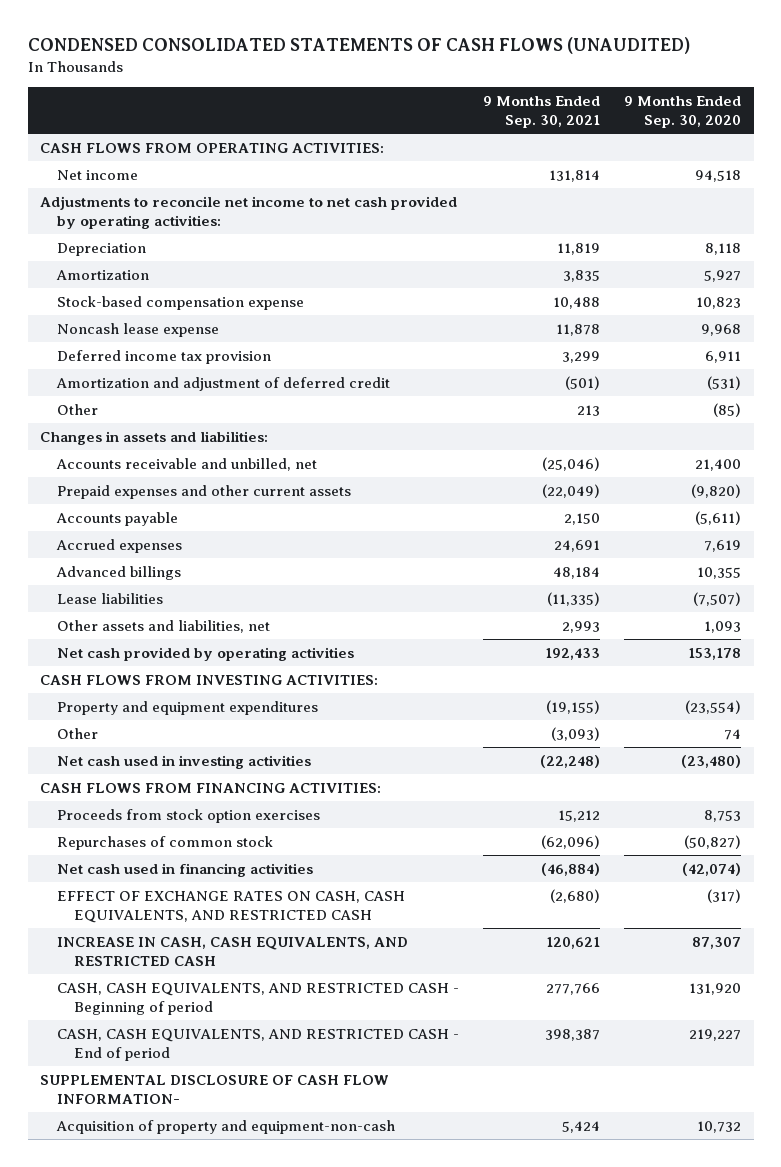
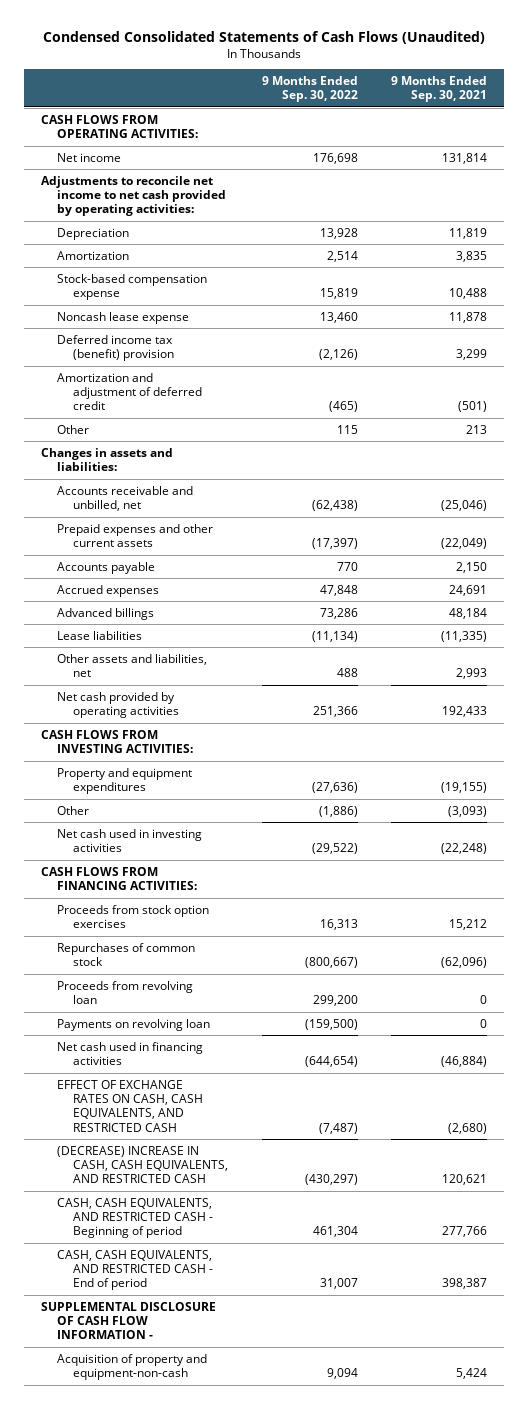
- CONDENSED CONSOLIDATED STATEMENTS OF CASH FLOWS (UNAUDITED)
+ Condensed Consolidated Statements of Cash Flows (Unaudited)
- | 9 Months Ended Sep. 30, 2021 | 9 Months Ended Sep. 30, 2020
+ | 9 Months Ended Sep. 30, 2022 | 9 Months Ended Sep. 30, 2021
- Deferred income tax provision | 3,299 | 6,911
+ Deferred income tax (benefit) provision | (2,126) | 3,299
+ Proceeds from revolving loan | 299,200 | 0
+ Payments on revolving loan | (159,500) | 0
- INCREASE IN CASH, CASH EQUIVALENTS, AND RESTRICTED CASH | 120,621 | 87,307
+ (DECREASE) INCREASE IN CASH, CASH EQUIVALENTS, AND RESTRICTED CASH | (430,297) | 120,621
- SUPPLEMENTAL DISCLOSURE OF CASH FLOW INFORMATION-
+ SUPPLEMENTAL DISCLOSURE OF CASH FLOW INFORMATION -

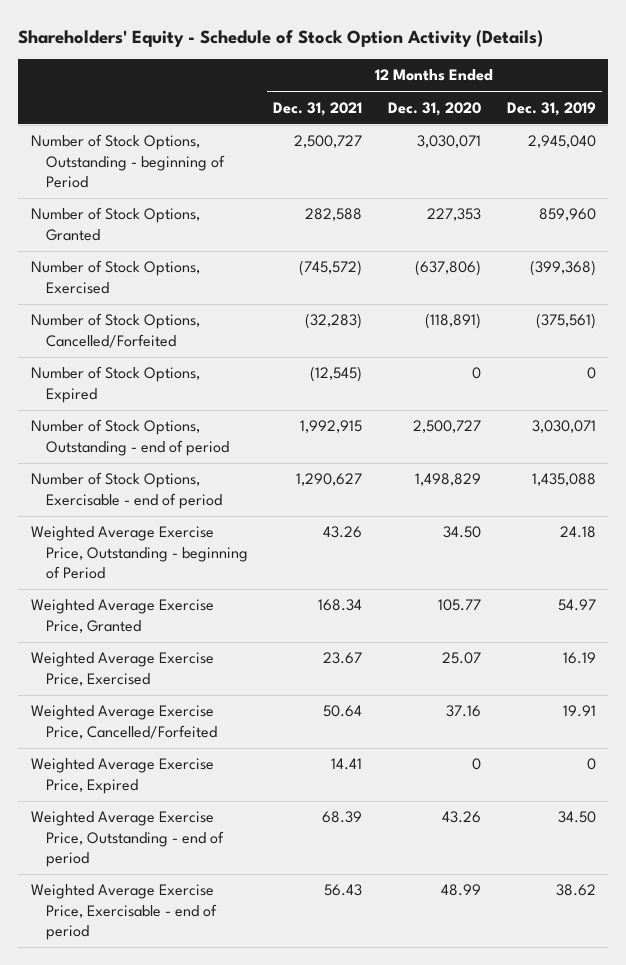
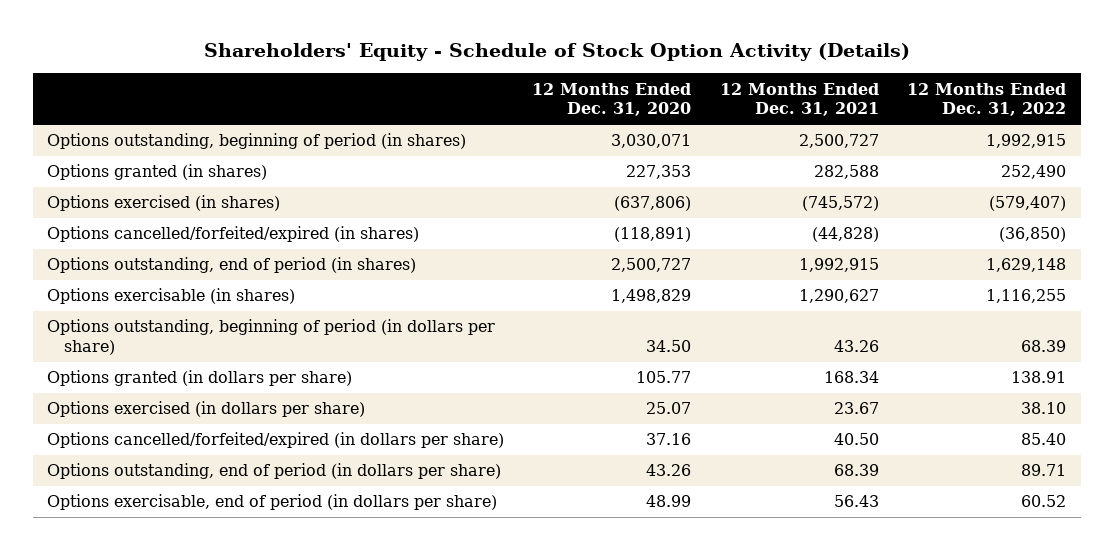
- | 12 Months Ended Dec. 31, 2021 | 12 Months Ended Dec. 31, 2020 | 12 Months Ended Dec. 31, 2019
+ | 12 Months Ended Dec. 31, 2020 | 12 Months Ended Dec. 31, 2021 | 12 Months Ended Dec. 31, 2022
- Number of Stock Options, Outstanding - beginning of Period | 2,500,727 | 3,030,071 | 2,945,040
- Number of Stock Options, Granted | 282,588 | 227,353 | 859,960
- Number of Stock Options, Exercised | (745,572) | (637,806) | (399,368)
- Number of Stock Options, Cancelled/Forfeited | (32,283) | (118,891) | (375,561)
- Number of Stock Options, Expired | (12,545) | 0 | 0
- Number of Stock Options, Outstanding - end of period | 1,992,915 | 2,500,727 | 3,030,071
- Number of Stock Options, Exercisable - end of period | 1,290,627 | 1,498,829 | 1,435,088
- Weighted Average Exercise Price, Outstanding - beginning of Period | 43.26 | 34.50 | 24.18
- Weighted Average Exercise Price, Granted | 168.34 | 105.77 | 54.97
- Weighted Average Exercise Price, Exercised | 23.67 | 25.07 | 16.19
- Weighted Average Exercise Price, Cancelled/Forfeited | 50.64 | 37.16 | 19.91
- Weighted Average Exercise Price, Expired | 14.41 | 0 | 0
- Weighted Average Exercise Price, Outstanding - end of period | 68.39 | 43.26 | 34.50
- Weighted Average Exercise Price, Exercisable - end of period | 56.43 | 48.99 | 38.62
+ Options outstanding, beginning of period (in shares) | 3,030,071 | 2,500,727 | 1,992,915
+ Options granted (in shares) | 227,353 | 282,588 | 252,490
+ Options exercised (in shares) | (637,806) | (745,572) | (579,407)
+ Options cancelled/forfeited/expired (in shares) | (118,891) | (44,828) | (36,850)
+ Options outstanding, end of period (in shares) | 2,500,727 | 1,992,915 | 1,629,148
+ Options exercisable (in shares) | 1,498,829 | 1,290,627 | 1,116,255
+ Options outstanding, beginning of period (in dollars per share) | 34.50 | 43.26 | 68.39
+ Options granted (in dollars per share) | 105.77 | 168.34 | 138.91
+ Options exercised (in dollars per share) | 25.07 | 23.67 | 38.10
+ Options cancelled/forfeited/expired (in dollars per share) | 37.16 | 40.50 | 85.40
+ Options outstanding, end of period (in dollars per share) | 43.26 | 68.39 | 89.71
+ Options exercisable, end of period (in dollars per share) | 48.99 | 56.43 | 60.52

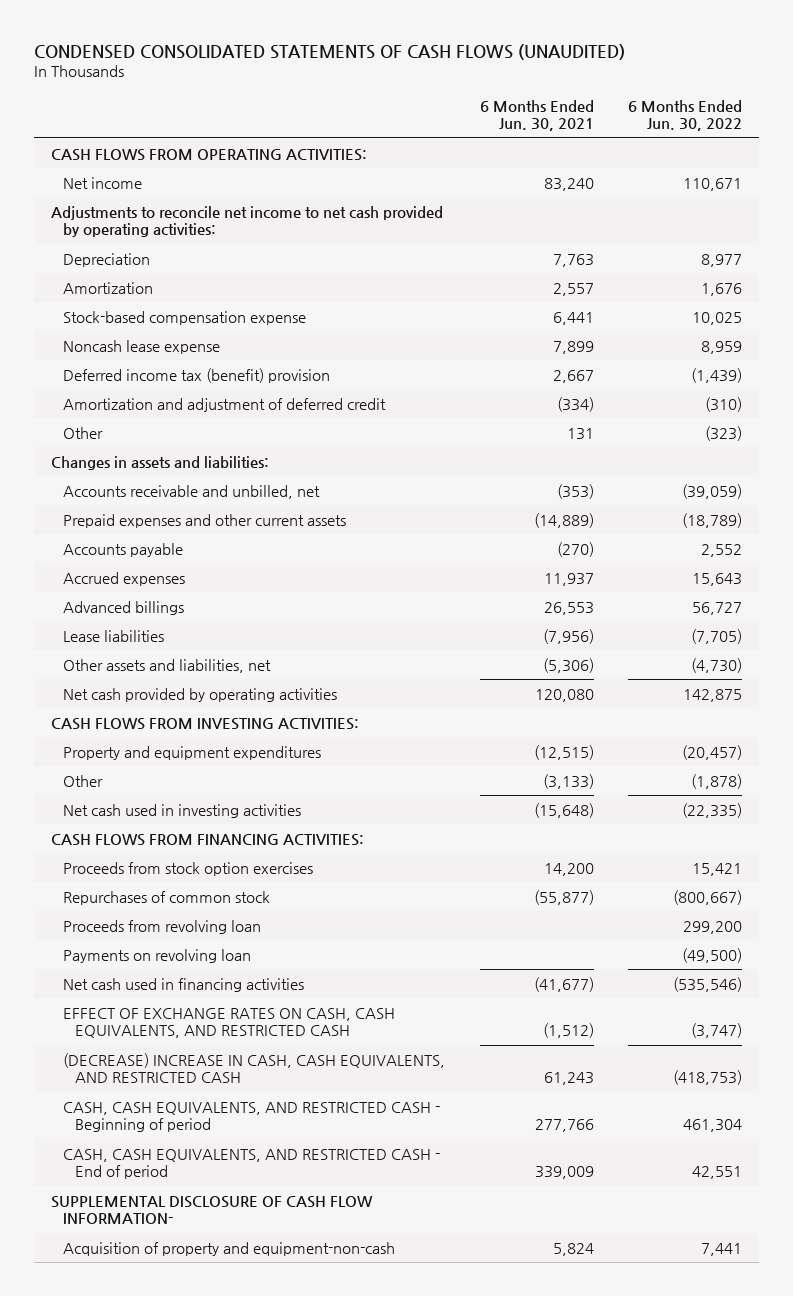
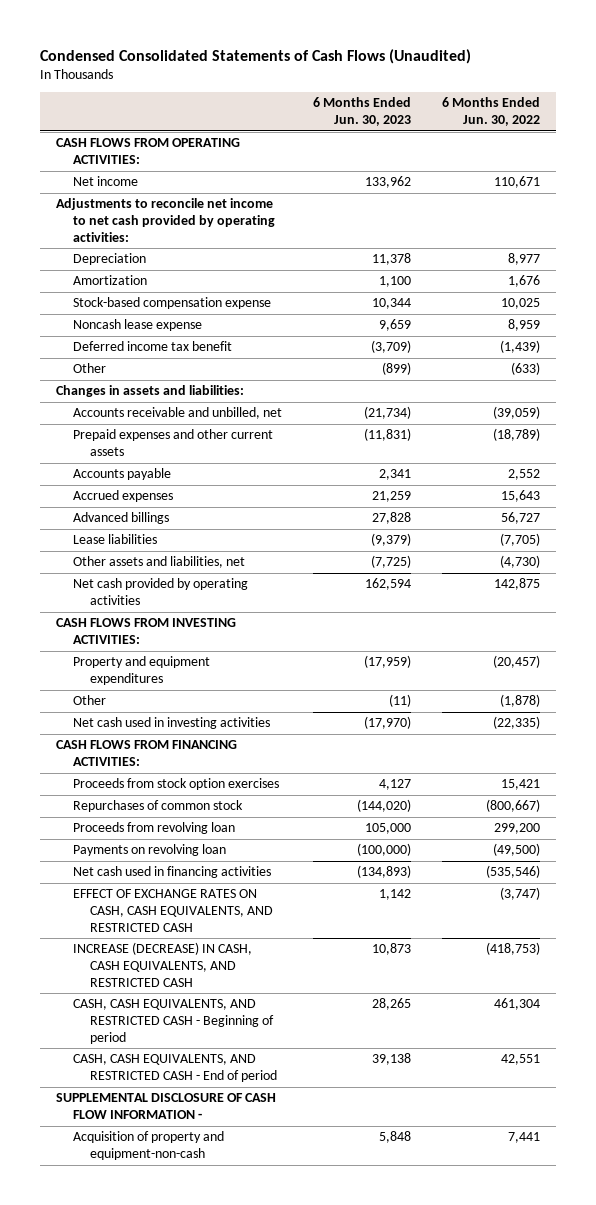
- CONDENSED CONSOLIDATED STATEMENTS OF CASH FLOWS (UNAUDITED)
+ Condensed Consolidated Statements of Cash Flows (Unaudited)
- | 6 Months Ended Jun. 30, 2021 | 6 Months Ended Jun. 30, 2022
+ | 6 Months Ended Jun. 30, 2023 | 6 Months Ended Jun. 30, 2022
- Deferred income tax (benefit) provision | 2,667 | (1,439)
- Amortization and adjustment of deferred credit | (334) | (310)
- Other | 131 | (323)
+ Deferred income tax benefit | (3,709) | (1,439)
+ Other | (899) | (633)
- (DECREASE) INCREASE IN CASH, CASH EQUIVALENTS, AND RESTRICTED CASH | 61,243 | (418,753)
+ INCREASE (DECREASE) IN CASH, CASH EQUIVALENTS, AND RESTRICTED CASH | 10,873 | (418,753)
- SUPPLEMENTAL DISCLOSURE OF CASH FLOW INFORMATION-
+ SUPPLEMENTAL DISCLOSURE OF CASH FLOW INFORMATION -

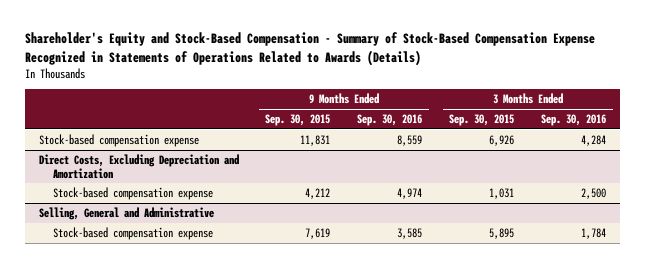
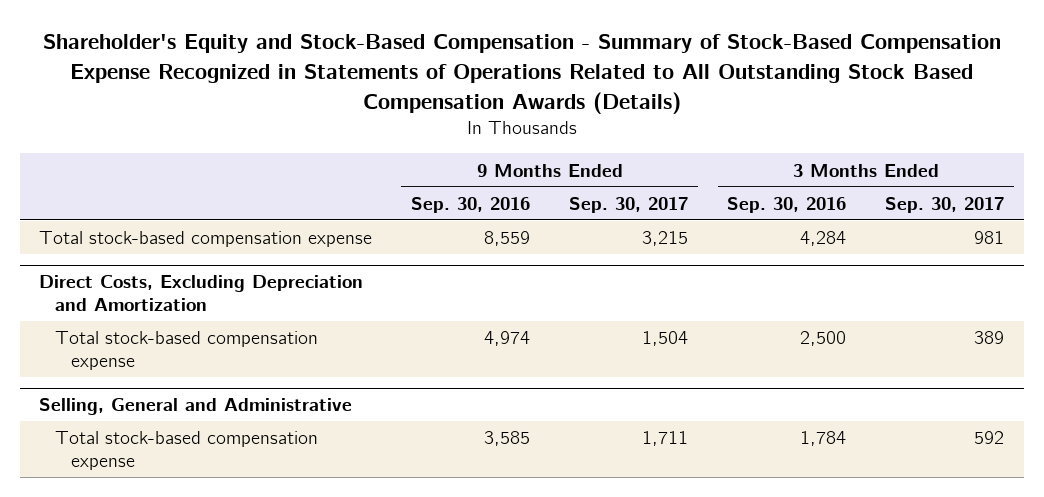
- Shareholder's Equity and Stock-Based Compensation - Summary of Stock-Based Compensation Expense Recognized in Statements of Operations Related to Awards (Details)
+ Shareholder's Equity and Stock-Based Compensation - Summary of Stock-Based Compensation Expense Recognized in Statements of Operations Related to All Outstanding Stock Based Compensation Awards (Details)
- | 9 Months Ended Sep. 30, 2015 | 9 Months Ended Sep. 30, 2016 | 3 Months Ended Sep. 30, 2015 | 3 Months Ended Sep. 30, 2016
+ | 9 Months Ended Sep. 30, 2016 | 9 Months Ended Sep. 30, 2017 | 3 Months Ended Sep. 30, 2016 | 3 Months Ended Sep. 30, 2017
- Stock-based compensation expense | 11,831 | 8,559 | 6,926 | 4,284
+ Total stock-based compensation expense | 8,559 | 3,215 | 4,284 | 981
@ Direct Costs, Excluding Depreciation and Amortization
- Stock-based compensation expense | 4,212 | 4,974 | 1,031 | 2,500
+ Total stock-based compensation expense | 4,974 | 1,504 | 2,500 | 389
@ Selling, General and Administrative
- Stock-based compensation expense | 7,619 | 3,585 | 5,895 | 1,784
+ Total stock-based compensation expense | 3,585 | 1,711 | 1,784 | 592

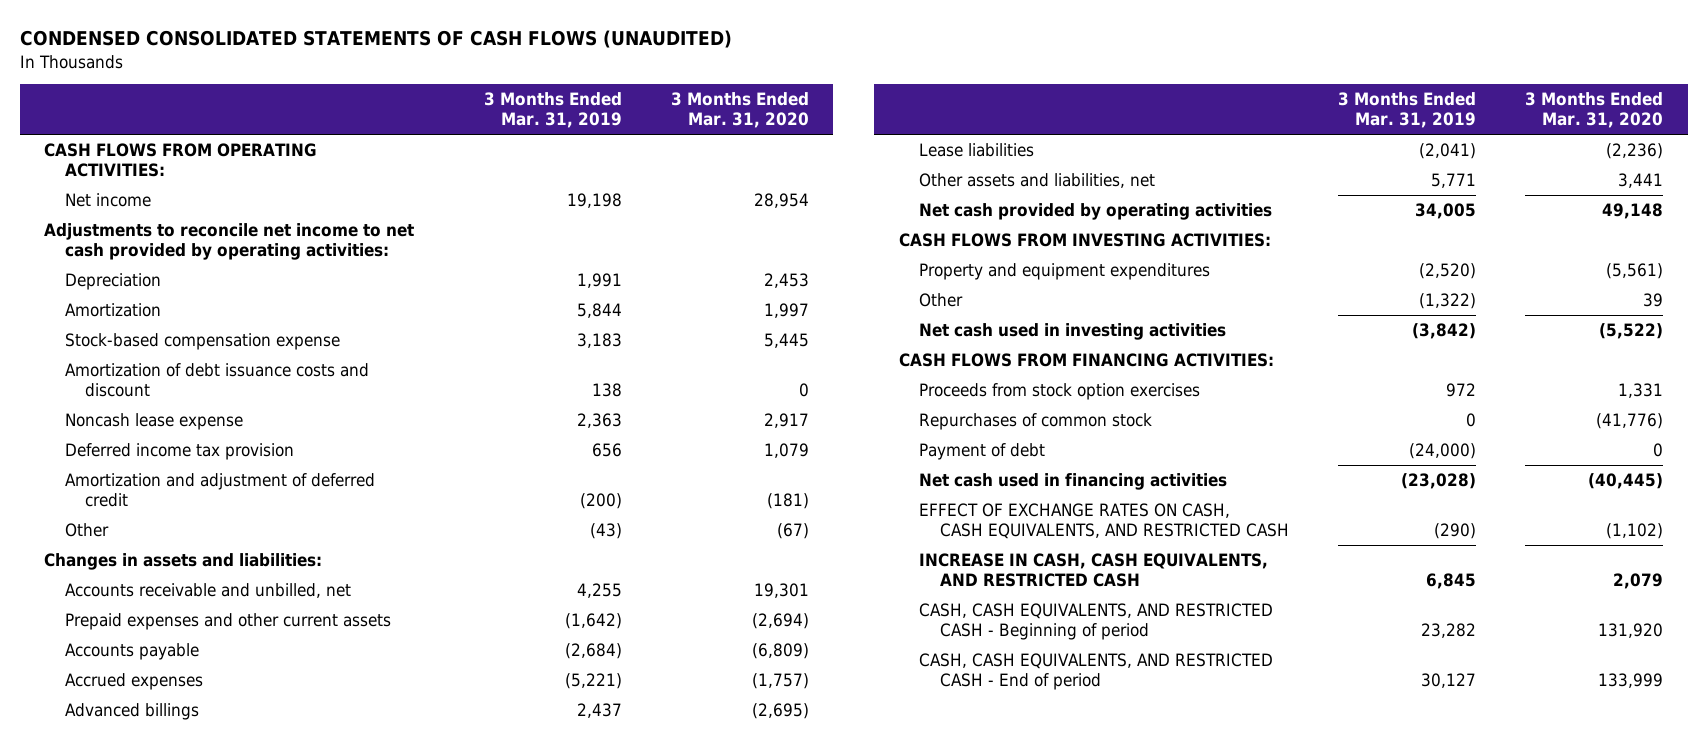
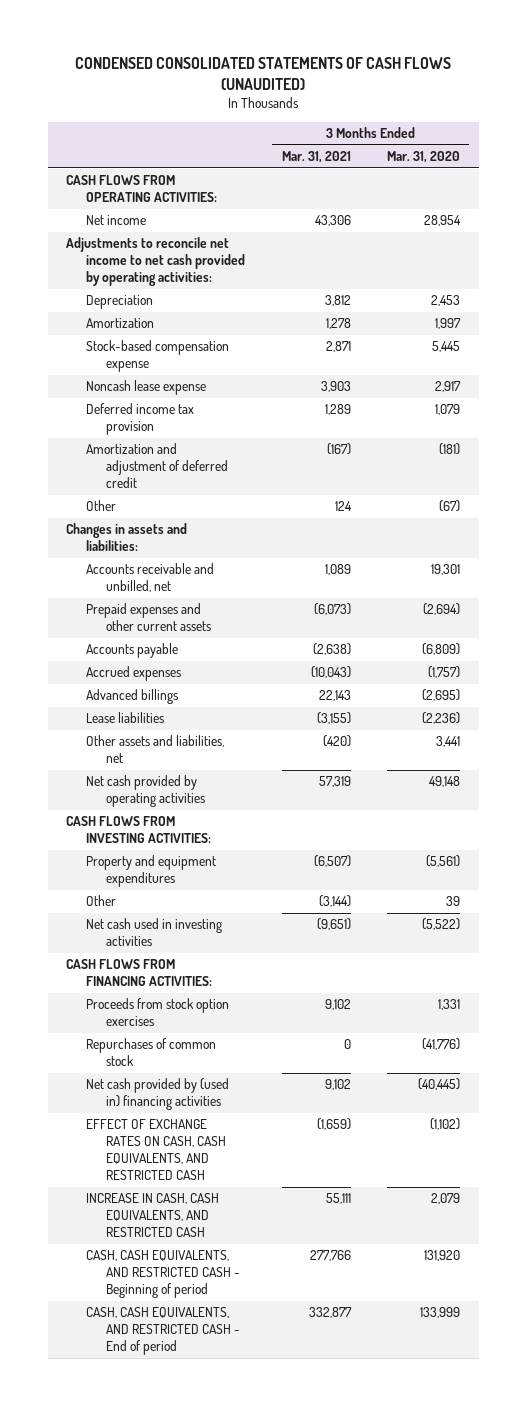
- | 3 Months Ended Mar. 31, 2019 | 3 Months Ended Mar. 31, 2020
+ | 3 Months Ended Mar. 31, 2021 | 3 Months Ended Mar. 31, 2020
- Amortization of debt issuance costs and discount | 138 | 0
- Payment of debt | (24,000) | 0
- Net cash used in financing activities | (23,028) | (40,445)
+ Net cash provided by (used in) financing activities | 9,102 | (40,445)

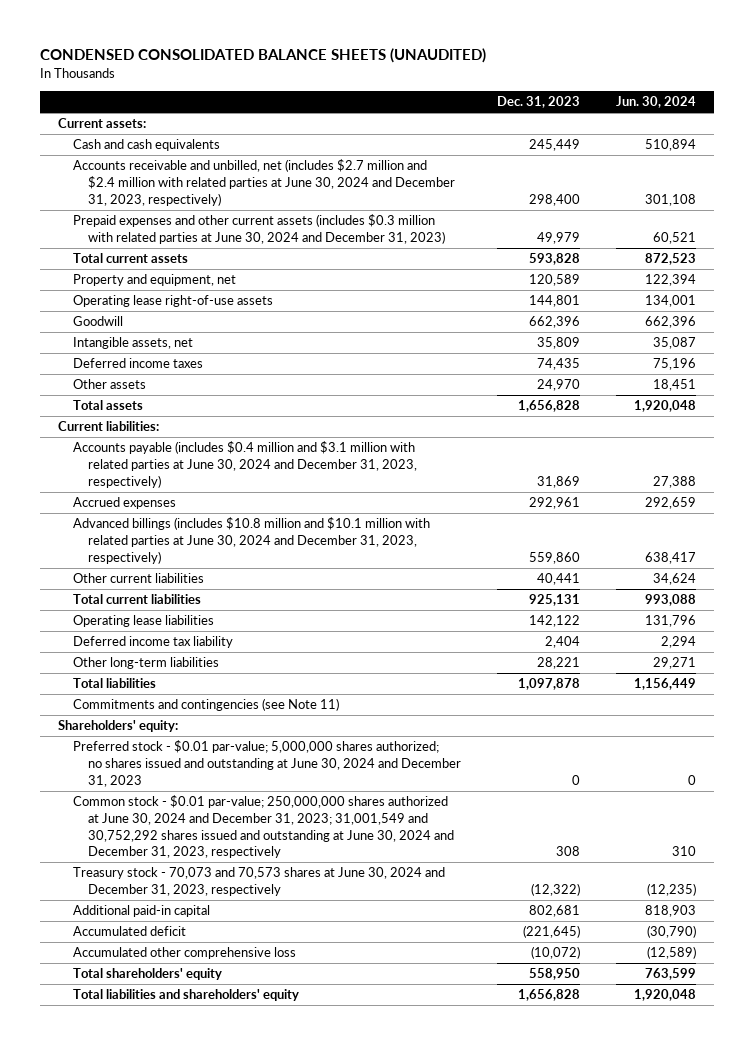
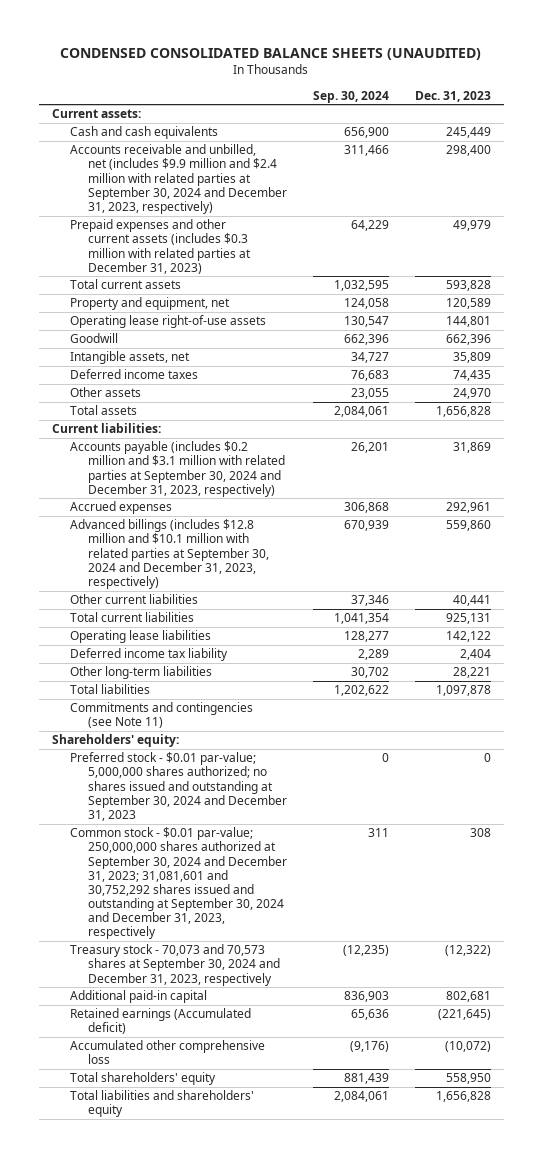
- | Dec. 31, 2023 | Jun. 30, 2024
+ | Sep. 30, 2024 | Dec. 31, 2023
- Accounts receivable and unbilled, net (includes $2.7 million and $2.4 million with related parties at June 30, 2024 and December 31, 2023, respectively) | 298,400 | 301,108
- Prepaid expenses and other current assets (includes $0.3 million with related parties at June 30, 2024 and December 31, 2023) | 49,979 | 60,521
+ Accounts receivable and unbilled, net (includes $9.9 million and $2.4 million with related parties at September 30, 2024 and December 31, 2023, respectively) | 311,466 | 298,400
+ Prepaid expenses and other current assets (includes $0.3 million with related parties at December 31, 2023) | 64,229 | 49,979
- Accounts payable (includes $0.4 million and $3.1 million with related parties at June 30, 2024 and December 31, 2023, respectively) | 31,869 | 27,388
+ Accounts payable (includes $0.2 million and $3.1 million with related parties at September 30, 2024 and December 31, 2023, respectively) | 26,201 | 31,869
- Advanced billings (includes $10.8 million and $10.1 million with related parties at June 30, 2024 and December 31, 2023, respectively) | 559,860 | 638,417
+ Advanced billings (includes $12.8 million and $10.1 million with related parties at September 30, 2024 and December 31, 2023, respectively) | 670,939 | 559,860
- Preferred stock - $0.01 par-value; 5,000,000 shares authorized; no shares issued and outstanding at June 30, 2024 and December 31, 2023 | 0 | 0
- Common stock - $0.01 par-value; 250,000,000 shares authorized at June 30, 2024 and December 31, 2023; 31,001,549 and 30,752,292 shares issued and outstanding at June 30, 2024 and December 31, 2023, respectively | 308 | 310
- Treasury stock - 70,073 and 70,573 shares at June 30, 2024 and December 31, 2023, respectively | (12,322) | (12,235)
+ Preferred stock - $0.01 par-value; 5,000,000 shares authorized; no shares issued and outstanding at September 30, 2024 and December 31, 2023 | 0 | 0
+ Common stock - $0.01 par-value; 250,000,000 shares authorized at September 30, 2024 and December 31, 2023; 31,081,601 and 30,752,292 shares issued and outstanding at September 30, 2024 and December 31, 2023, respectively | 311 | 308
+ Treasury stock - 70,073 and 70,573 shares at September 30, 2024 and December 31, 2023, respectively | (12,235) | (12,322)
- Accumulated deficit | (221,645) | (30,790)
+ Retained earnings (Accumulated deficit) | 65,636 | (221,645)

